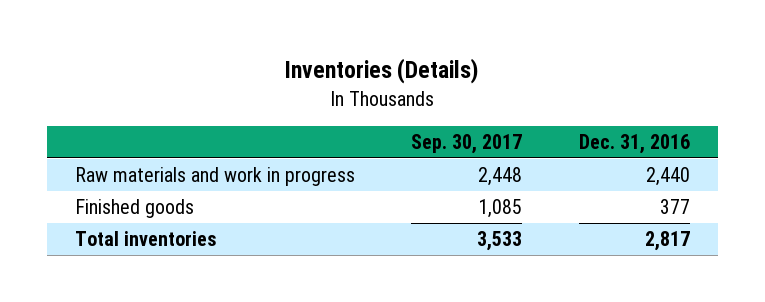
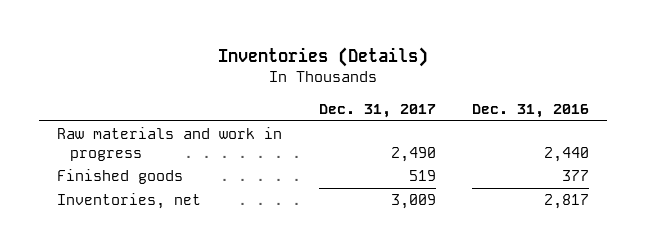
- | Sep. 30, 2017 | Dec. 31, 2016
+ | Dec. 31, 2017 | Dec. 31, 2016
- Total inventories | 3,533 | 2,817
+ Inventories, net | 3,009 | 2,817

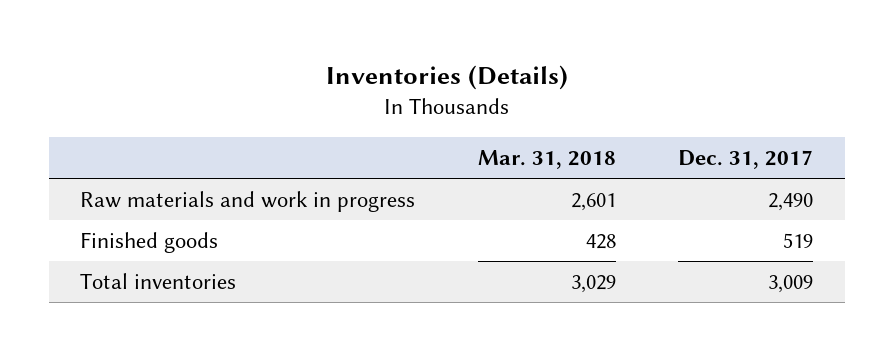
- | Dec. 31, 2017 | Dec. 31, 2016
+ | Mar. 31, 2018 | Dec. 31, 2017
- Inventories, net | 3,009 | 2,817
+ Total inventories | 3,029 | 3,009

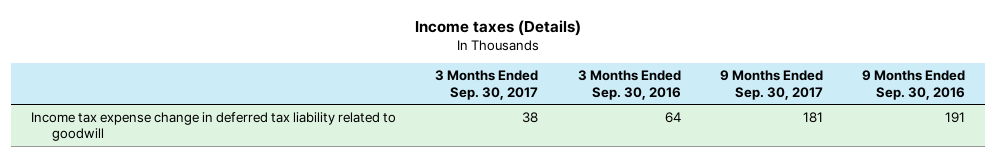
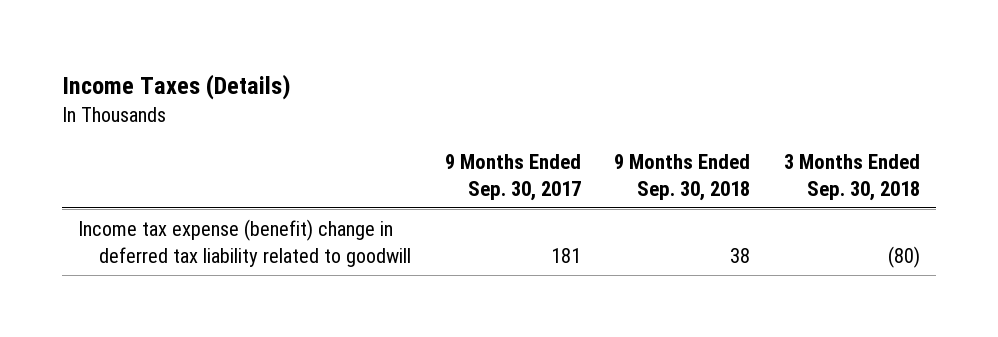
- Income taxes (Details)
+ Income Taxes (Details)
- | 3 Months Ended Sep. 30, 2017 | 3 Months Ended Sep. 30, 2016 | 9 Months Ended Sep. 30, 2017 | 9 Months Ended Sep. 30, 2016
+ | 9 Months Ended Sep. 30, 2017 | 9 Months Ended Sep. 30, 2018 | 3 Months Ended Sep. 30, 2018
- Income tax expense change in deferred tax liability related to goodwill | 38 | 64 | 181 | 191
+ Income tax expense (benefit) change in deferred tax liability related to goodwill | 181 | 38 | (80)

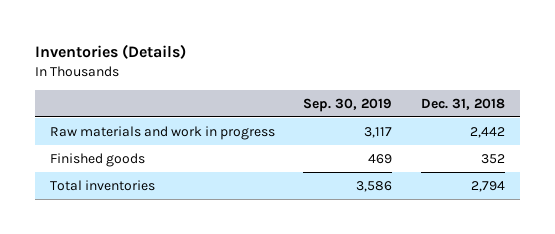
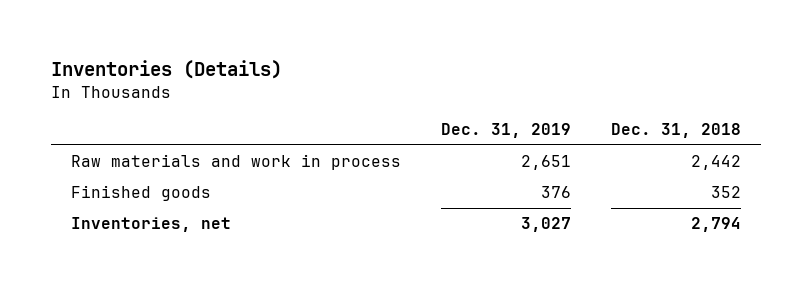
- | Sep. 30, 2019 | Dec. 31, 2018
+ | Dec. 31, 2019 | Dec. 31, 2018
- Raw materials and work in progress | 3,117 | 2,442
+ Raw materials and work in process | 2,651 | 2,442
- Total inventories | 3,586 | 2,794
+ Inventories, net | 3,027 | 2,794

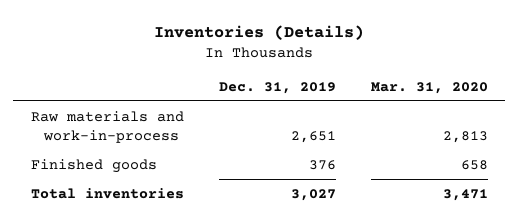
- | Dec. 31, 2019 | Dec. 31, 2018
+ | Dec. 31, 2019 | Mar. 31, 2020
- Raw materials and work in process | 2,651 | 2,442
+ Raw materials and work-in-process | 2,651 | 2,813
- Inventories, net | 3,027 | 2,794
+ Total inventories | 3,027 | 3,471

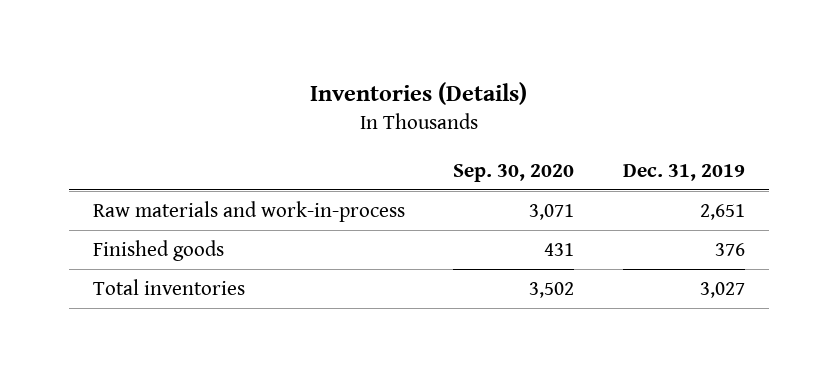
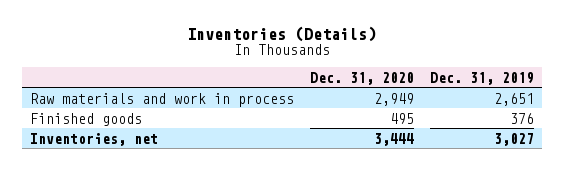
- | Sep. 30, 2020 | Dec. 31, 2019
+ | Dec. 31, 2020 | Dec. 31, 2019
- Raw materials and work-in-process | 3,071 | 2,651
+ Raw materials and work in process | 2,949 | 2,651
- Total inventories | 3,502 | 3,027
+ Inventories, net | 3,444 | 3,027

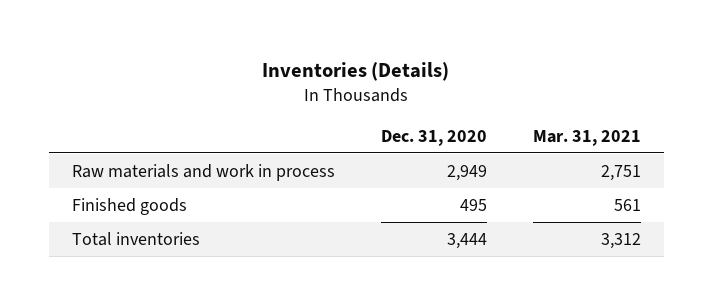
- | Dec. 31, 2020 | Dec. 31, 2019
+ | Dec. 31, 2020 | Mar. 31, 2021
- Inventories, net | 3,444 | 3,027
+ Total inventories | 3,444 | 3,312

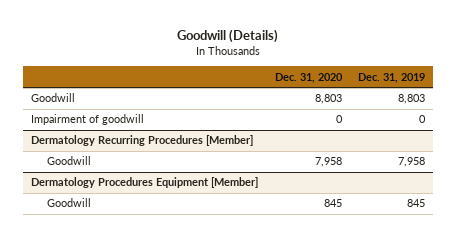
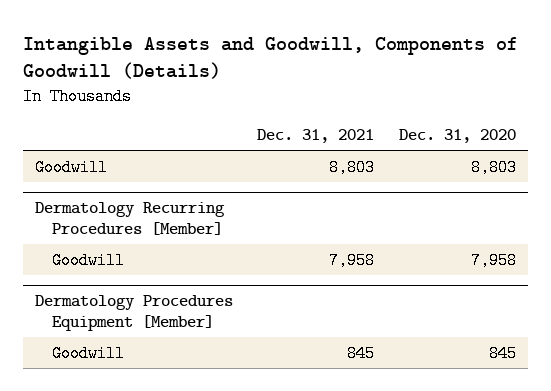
- Goodwill (Details)
+ Intangible Assets and Goodwill, Components of Goodwill (Details)
- | Dec. 31, 2020 | Dec. 31, 2019
+ | Dec. 31, 2021 | Dec. 31, 2020
- Impairment of goodwill | 0 | 0

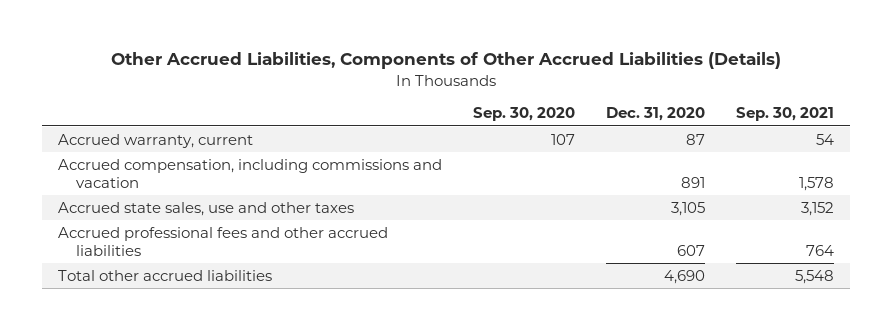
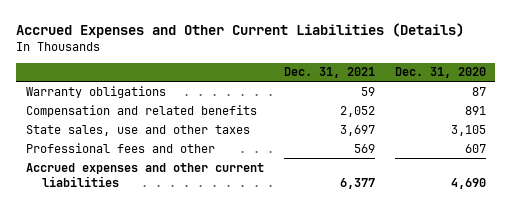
- Other Accrued Liabilities, Components of Other Accrued Liabilities (Details)
+ Accrued Expenses and Other Current Liabilities (Details)
- | Sep. 30, 2020 | Dec. 31, 2020 | Sep. 30, 2021
+ | Dec. 31, 2021 | Dec. 31, 2020
- Accrued warranty, current | 107 | 87 | 54
- Accrued compensation, including commissions and vacation | | 891 | 1,578
- Accrued state sales, use and other taxes | | 3,105 | 3,152
- Accrued professional fees and other accrued liabilities | | 607 | 764
- Total other accrued liabilities | | 4,690 | 5,548
+ Warranty obligations | 59 | 87
+ Compensation and related benefits | 2,052 | 891
+ State sales, use and other taxes | 3,697 | 3,105
+ Professional fees and other | 569 | 607
+ Accrued expenses and other current liabilities | 6,377 | 4,690

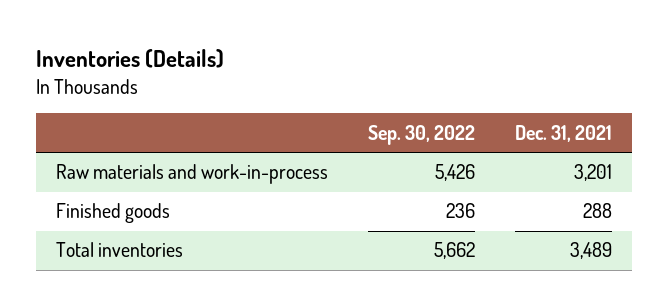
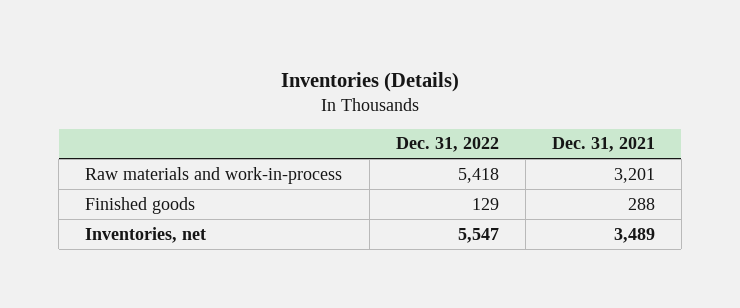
- | Sep. 30, 2022 | Dec. 31, 2021
+ | Dec. 31, 2022 | Dec. 31, 2021
- Total inventories | 5,662 | 3,489
+ Inventories, net | 5,547 | 3,489

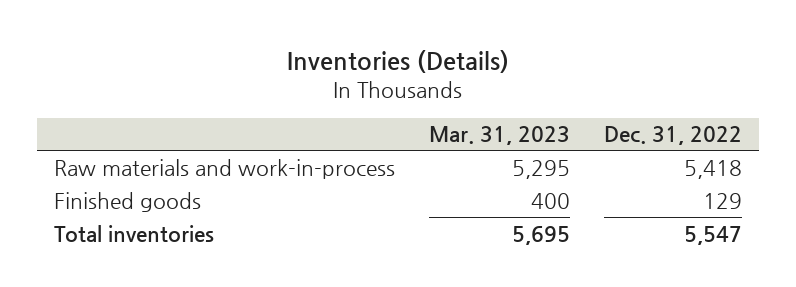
- | Dec. 31, 2022 | Dec. 31, 2021
+ | Mar. 31, 2023 | Dec. 31, 2022
- Inventories, net | 5,547 | 3,489
+ Total inventories | 5,695 | 5,547

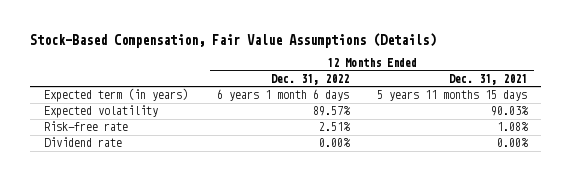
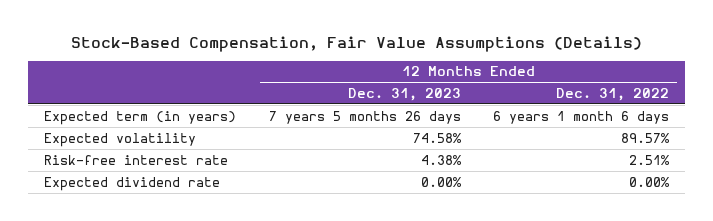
- | 12 Months Ended Dec. 31, 2022 | 12 Months Ended Dec. 31, 2021
+ | 12 Months Ended Dec. 31, 2023 | 12 Months Ended Dec. 31, 2022
- Risk-free rate | 2.51% | 1.08%
- Dividend rate | 0.00% | 0.00%
+ Risk-free interest rate | 4.38% | 2.51%
+ Expected dividend rate | 0.00% | 0.00%

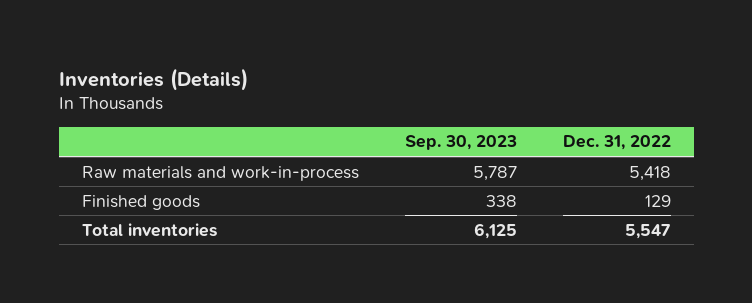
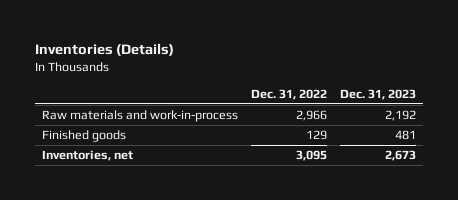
- | Sep. 30, 2023 | Dec. 31, 2022
+ | Dec. 31, 2022 | Dec. 31, 2023
- Raw materials and work-in-process | 5,787 | 5,418
+ Raw materials and work-in-process | 2,966 | 2,192
- Total inventories | 6,125 | 5,547
+ Inventories, net | 3,095 | 2,673

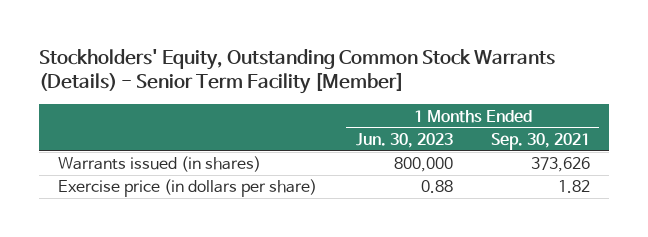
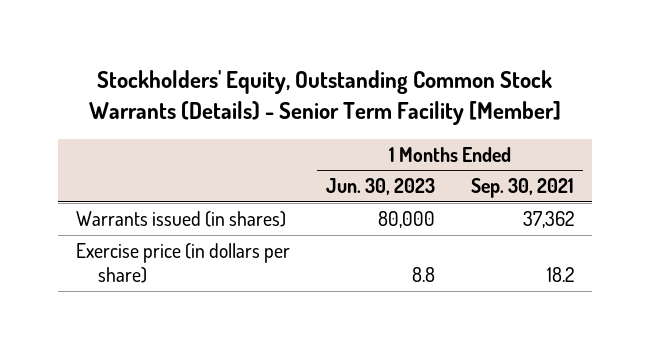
- Warrants issued (in shares) | 800,000 | 373,626
- Exercise price (in dollars per share) | 0.88 | 1.82
+ Warrants issued (in shares) | 80,000 | 37,362
+ Exercise price (in dollars per share) | 8.8 | 18.2

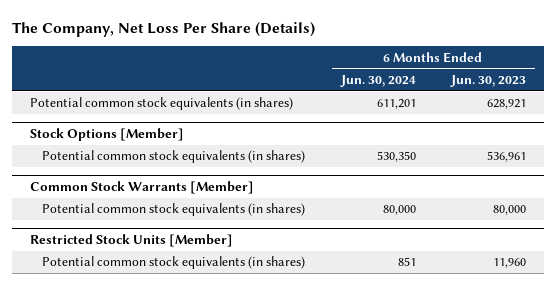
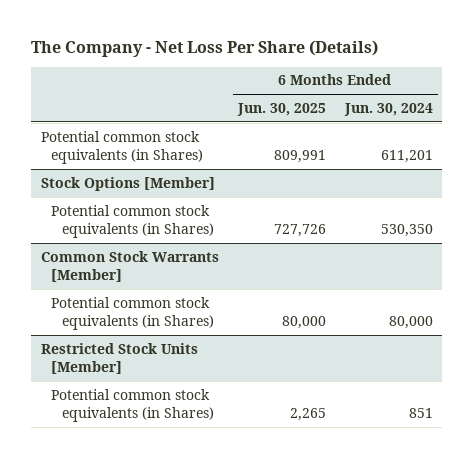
- The Company, Net Loss Per Share (Details)
+ The Company - Net Loss Per Share (Details)
- | 6 Months Ended Jun. 30, 2024 | 6 Months Ended Jun. 30, 2023
+ | 6 Months Ended Jun. 30, 2025 | 6 Months Ended Jun. 30, 2024
- Potential common stock equivalents (in shares) | 611,201 | 628,921
+ Potential common stock equivalents (in Shares) | 809,991 | 611,201
@ Stock Options [Member]
- Potential common stock equivalents (in shares) | 530,350 | 536,961
+ Potential common stock equivalents (in Shares) | 727,726 | 530,350
@ Common Stock Warrants [Member]
- Potential common stock equivalents (in shares) | 80,000 | 80,000
+ Potential common stock equivalents (in Shares) | 80,000 | 80,000
@ Restricted Stock Units [Member]
- Potential common stock equivalents (in shares) | 851 | 11,960
+ Potential common stock equivalents (in Shares) | 2,265 | 851

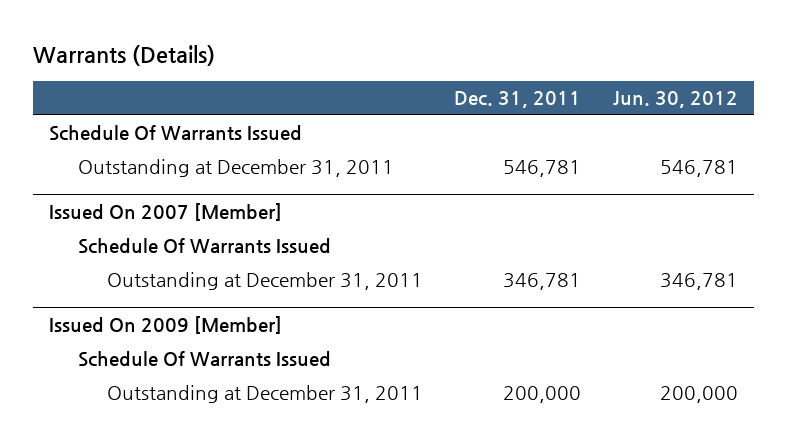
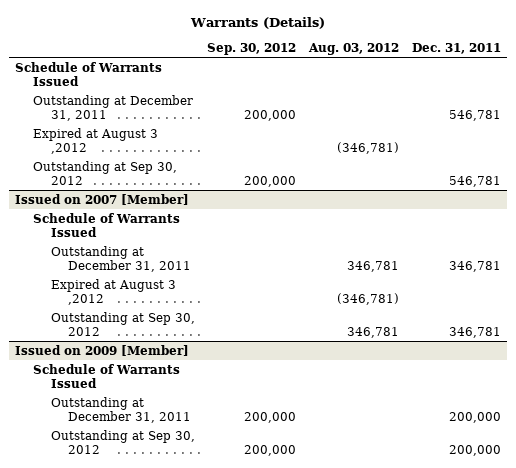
- | Dec. 31, 2011 | Jun. 30, 2012
+ | Sep. 30, 2012 | Aug. 03, 2012 | Dec. 31, 2011
- Schedule Of Warrants Issued
+ Schedule of Warrants Issued
- Issued On 2007 [Member]
- Schedule Of Warrants Issued
+ Expired at August 3 ,2012 | | (346,781) |
+ Outstanding at Sep 30, 2012 | 200,000 | | 546,781
+ Issued on 2007 [Member]
+ Schedule of Warrants Issued
- Issued On 2009 [Member]
- Schedule Of Warrants Issued
+ Expired at August 3 ,2012 | | (346,781) |
+ Outstanding at Sep 30, 2012 | | 346,781 | 346,781
+ Issued on 2009 [Member]
+ Schedule of Warrants Issued
+ Outstanding at Sep 30, 2012 | 200,000 | | 200,000

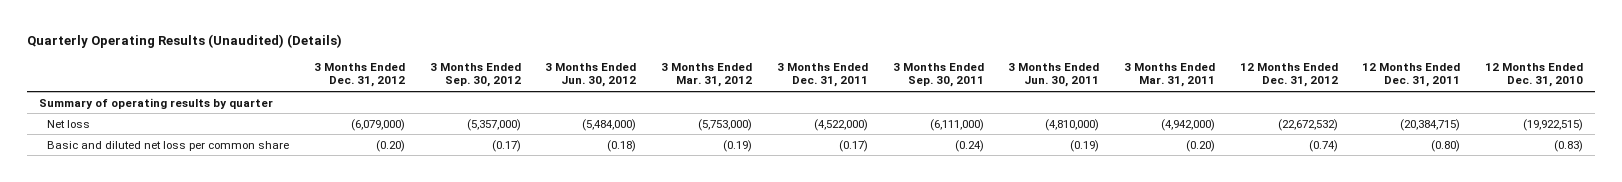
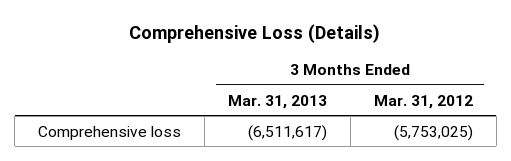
- Quarterly Operating Results (Unaudited) (Details)
+ Comprehensive Loss (Details)
- | 3 Months Ended Dec. 31, 2012 | 3 Months Ended Sep. 30, 2012 | 3 Months Ended Jun. 30, 2012 | 3 Months Ended Mar. 31, 2012 | 3 Months Ended Dec. 31, 2011 | 3 Months Ended Sep. 30, 2011 | 3 Months Ended Jun. 30, 2011 | 3 Months Ended Mar. 31, 2011 | 12 Months Ended Dec. 31, 2012 | 12 Months Ended Dec. 31, 2011 | 12 Months Ended Dec. 31, 2010
+ | 3 Months Ended Mar. 31, 2013 | 3 Months Ended Mar. 31, 2012
- Summary of operating results by quarter
- Net loss | (6,079,000) | (5,357,000) | (5,484,000) | (5,753,000) | (4,522,000) | (6,111,000) | (4,810,000) | (4,942,000) | (22,672,532) | (20,384,715) | (19,922,515)
- Basic and diluted net loss per common share | (0.20) | (0.17) | (0.18) | (0.19) | (0.17) | (0.24) | (0.19) | (0.20) | (0.74) | (0.80) | (0.83)
+ Comprehensive loss | (6,511,617) | (5,753,025)

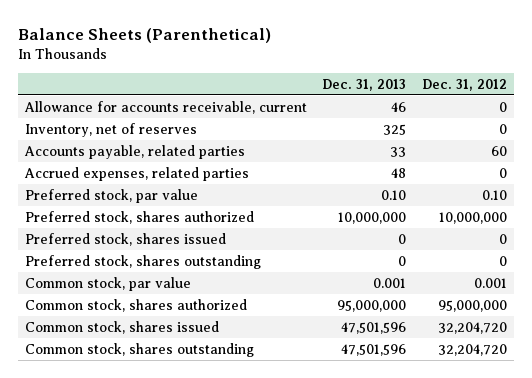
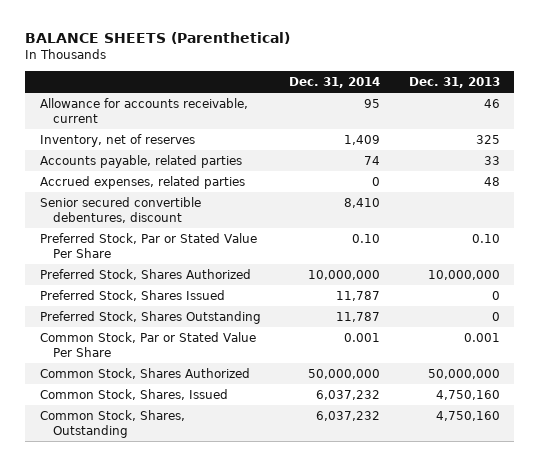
- Balance Sheets (Parenthetical)
+ BALANCE SHEETS (Parenthetical)
- | Dec. 31, 2013 | Dec. 31, 2012
+ | Dec. 31, 2014 | Dec. 31, 2013
- Preferred stock, par value | 0.10 | 0.10
- Preferred stock, shares authorized | 10,000,000 | 10,000,000
- Preferred stock, shares issued | 0 | 0
- Preferred stock, shares outstanding | 0 | 0
- Common stock, par value | 0.001 | 0.001
- Common stock, shares authorized | 95,000,000 | 95,000,000
- Common stock, shares issued | 47,501,596 | 32,204,720
- Common stock, shares outstanding | 47,501,596 | 32,204,720
+ Senior secured convertible debentures, discount | 8,410 |
+ Preferred Stock, Par or Stated Value Per Share | 0.10 | 0.10
+ Preferred Stock, Shares Authorized | 10,000,000 | 10,000,000
+ Preferred Stock, Shares Issued | 11,787 | 0
+ Preferred Stock, Shares Outstanding | 11,787 | 0
+ Common Stock, Par or Stated Value Per Share | 0.001 | 0.001
+ Common Stock, Shares Authorized | 50,000,000 | 50,000,000
+ Common Stock, Shares, Issued | 6,037,232 | 4,750,160
+ Common Stock, Shares, Outstanding | 6,037,232 | 4,750,160

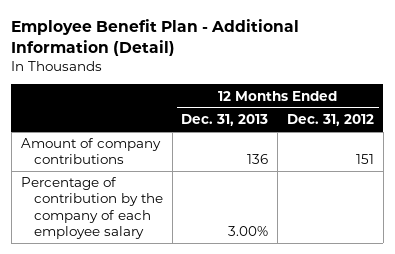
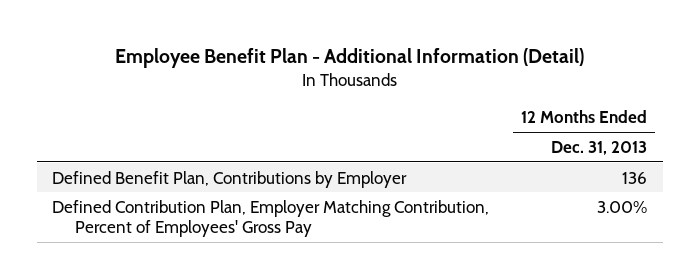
- | 12 Months Ended Dec. 31, 2013 | 12 Months Ended Dec. 31, 2012
+ | 12 Months Ended Dec. 31, 2013
- Amount of company contributions | 136 | 151
- Percentage of contribution by the company of each employee salary | 3.00% |
+ Defined Benefit Plan, Contributions by Employer | 136
+ Defined Contribution Plan, Employer Matching Contribution, Percent of Employees' Gross Pay | 3.00%

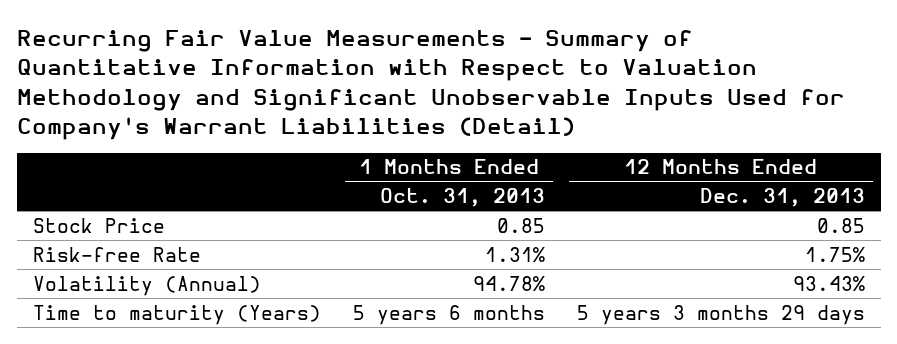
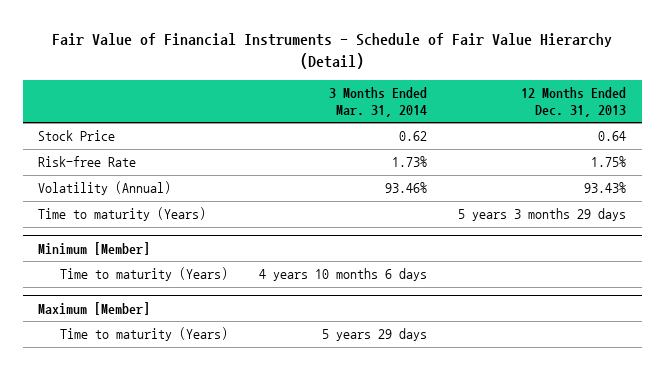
- Recurring Fair Value Measurements - Summary of Quantitative Information with Respect to Valuation Methodology and Significant Unobservable Inputs Used for Company's Warrant Liabilities (Detail)
+ Fair Value of Financial Instruments - Schedule of Fair Value Hierarchy (Detail)
- | 1 Months Ended Oct. 31, 2013 | 12 Months Ended Dec. 31, 2013
+ | 3 Months Ended Mar. 31, 2014 | 12 Months Ended Dec. 31, 2013
- Stock Price | 0.85 | 0.85
+ Stock Price | 0.62 | 0.64
+ Minimum [Member]
+ Time to maturity (Years) | 4 years 10 months 6 days |
+ Maximum [Member]
+ Time to maturity (Years) | 5 years 29 days |

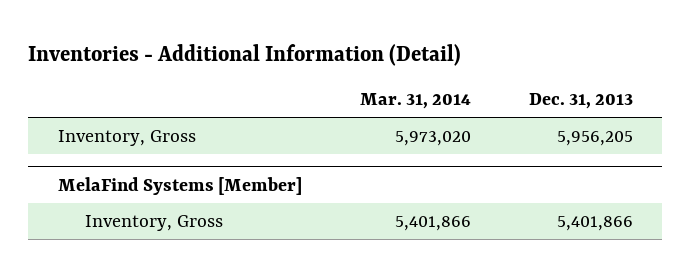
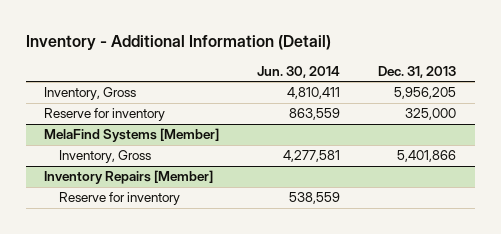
- Inventories - Additional Information (Detail)
+ Inventory - Additional Information (Detail)
- | Mar. 31, 2014 | Dec. 31, 2013
+ | Jun. 30, 2014 | Dec. 31, 2013
+ Reserve for inventory | 863,559 | 325,000
+ Inventory Repairs [Member]
+ Reserve for inventory | 538,559 |

